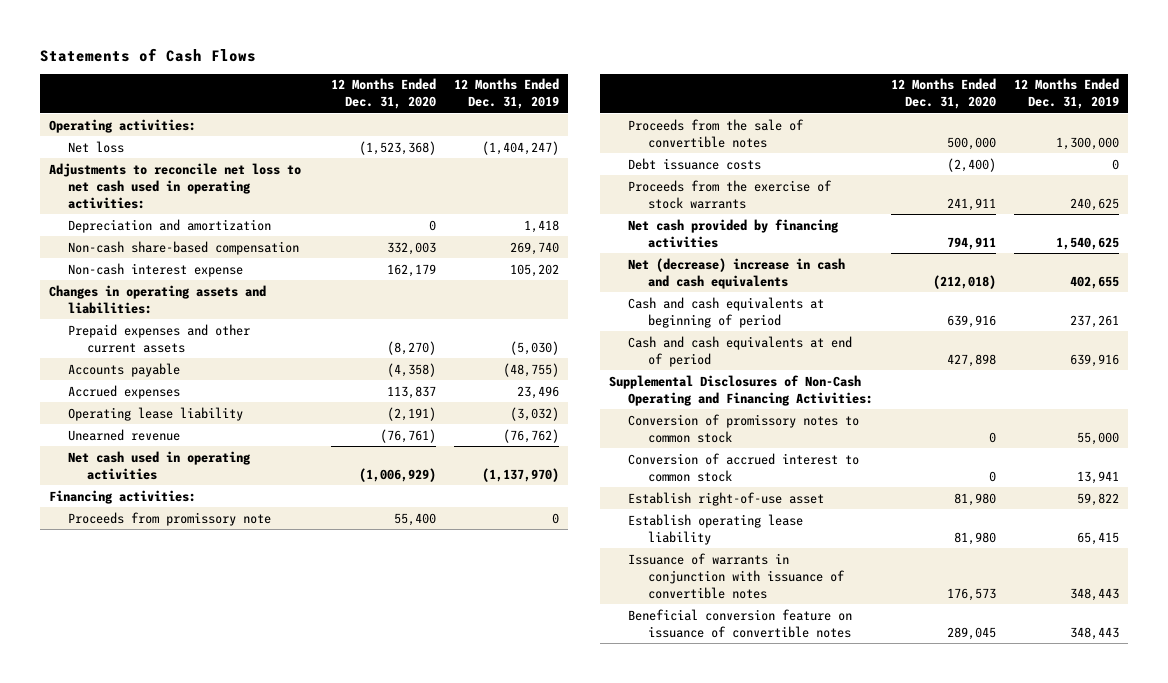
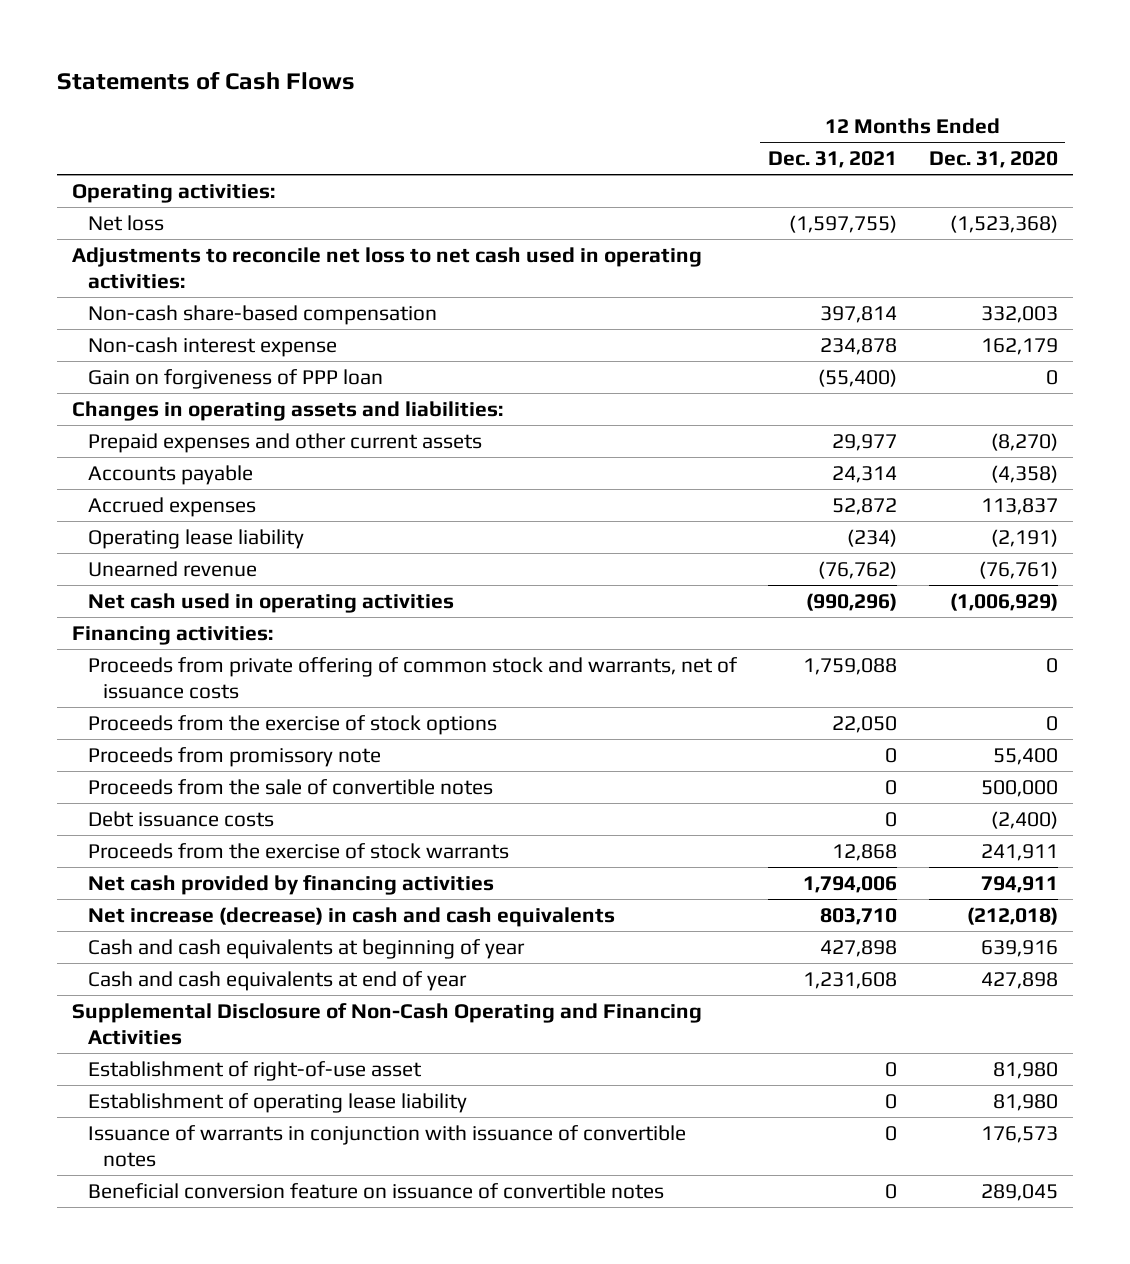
- | 12 Months Ended Dec. 31, 2020 | 12 Months Ended Dec. 31, 2019
+ | 12 Months Ended Dec. 31, 2021 | 12 Months Ended Dec. 31, 2020
- Depreciation and amortization | 0 | 1,418
+ Gain on forgiveness of PPP loan | (55,400) | 0
+ Proceeds from private offering of common stock and warrants, net of issuance costs | 1,759,088 | 0
+ Proceeds from the exercise of stock options | 22,050 | 0
- Net (decrease) increase in cash and cash equivalents | (212,018) | 402,655
- Cash and cash equivalents at beginning of period | 639,916 | 237,261
- Cash and cash equivalents at end of period | 427,898 | 639,916
- Supplemental Disclosures of Non-Cash Operating and Financing Activities:
- Conversion of promissory notes to common stock | 0 | 55,000
- Conversion of accrued interest to common stock | 0 | 13,941
- Establish right-of-use asset | 81,980 | 59,822
- Establish operating lease liability | 81,980 | 65,415
+ Net increase (decrease) in cash and cash equivalents | 803,710 | (212,018)
+ Cash and cash equivalents at beginning of year | 427,898 | 639,916
+ Cash and cash equivalents at end of year | 1,231,608 | 427,898
+ Supplemental Disclosure of Non-Cash Operating and Financing Activities
+ Establishment of right-of-use asset | 0 | 81,980
+ Establishment of operating lease liability | 0 | 81,980

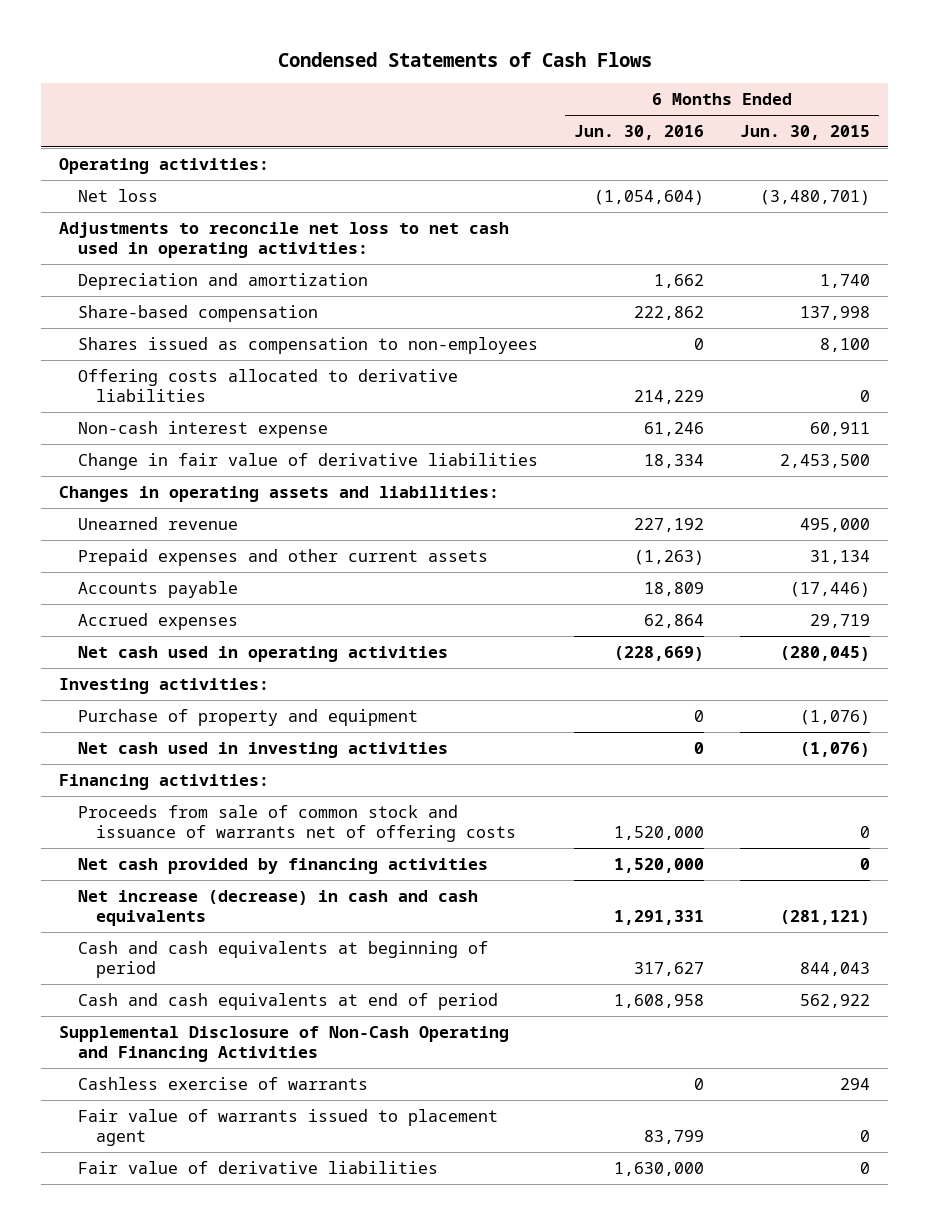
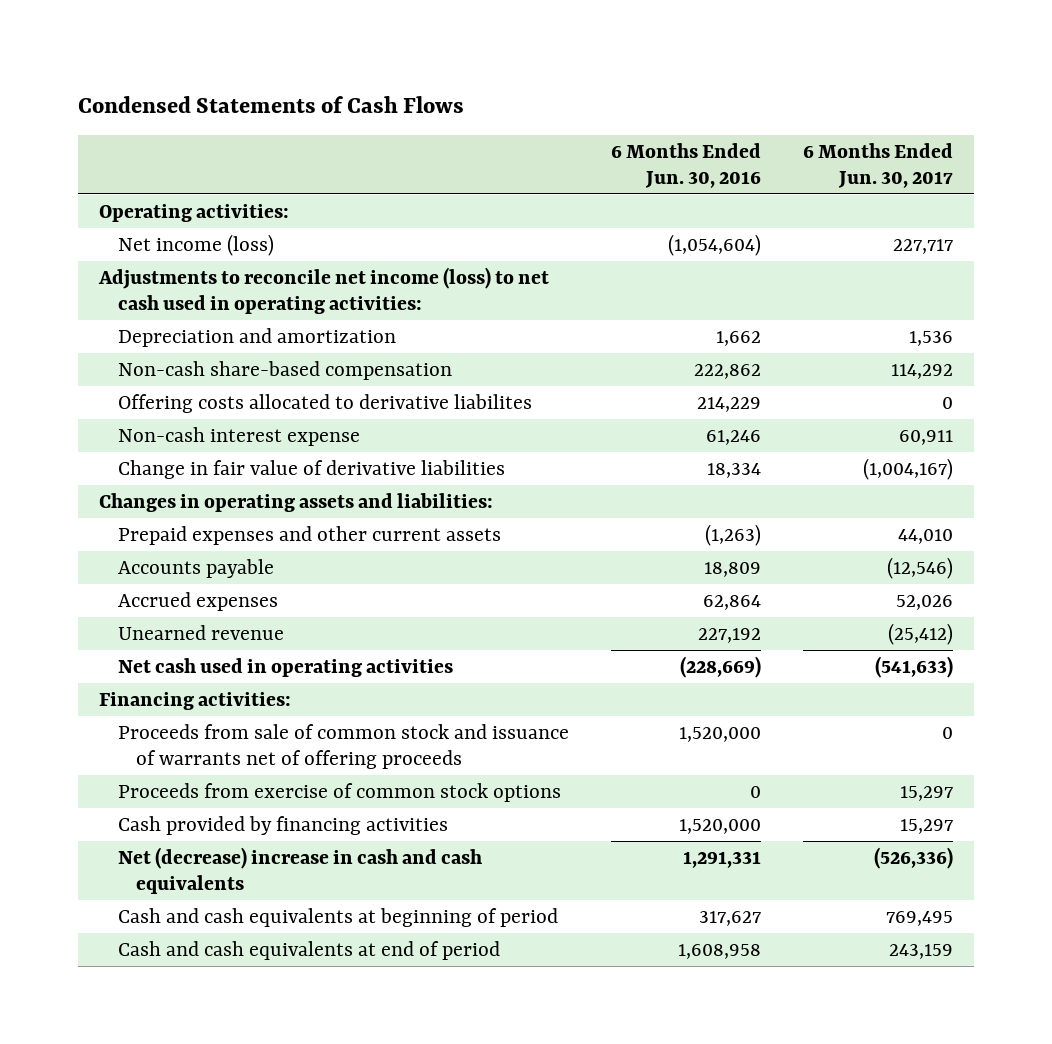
- | 6 Months Ended Jun. 30, 2016 | 6 Months Ended Jun. 30, 2015
+ | 6 Months Ended Jun. 30, 2016 | 6 Months Ended Jun. 30, 2017
- Net loss | (1,054,604) | (3,480,701)
- Adjustments to reconcile net loss to net cash used in operating activities:
+ Net income (loss) | (1,054,604) | 227,717
+ Adjustments to reconcile net income (loss) to net cash used in operating activities:
- Share-based compensation | 222,862 | 137,998
- Shares issued as compensation to non-employees | 0 | 8,100
- Offering costs allocated to derivative liabilities | 214,229 | 0
+ Non-cash share-based compensation | 222,862 | 114,292
+ Offering costs allocated to derivative liabilites | 214,229 | 0
moved down: Unearned revenue | 227,192 | (25,412)
- Investing activities:
- Purchase of property and equipment | 0 | (1,076)
- Net cash used in investing activities | 0 | (1,076)
- Proceeds from sale of common stock and issuance of warrants net of offering costs | 1,520,000 | 0
- Net cash provided by financing activities | 1,520,000 | 0
- Net increase (decrease) in cash and cash equivalents | 1,291,331 | (281,121)
+ Proceeds from sale of common stock and issuance of warrants net of offering proceeds | 1,520,000 | 0
+ Proceeds from exercise of common stock options | 0 | 15,297
+ Cash provided by financing activities | 1,520,000 | 15,297
+ Net (decrease) increase in cash and cash equivalents | 1,291,331 | (526,336)
- Supplemental Disclosure of Non-Cash Operating and Financing Activities
- Cashless exercise of warrants | 0 | 294
- Fair value of warrants issued to placement agent | 83,799 | 0
- Fair value of derivative liabilities | 1,630,000 | 0

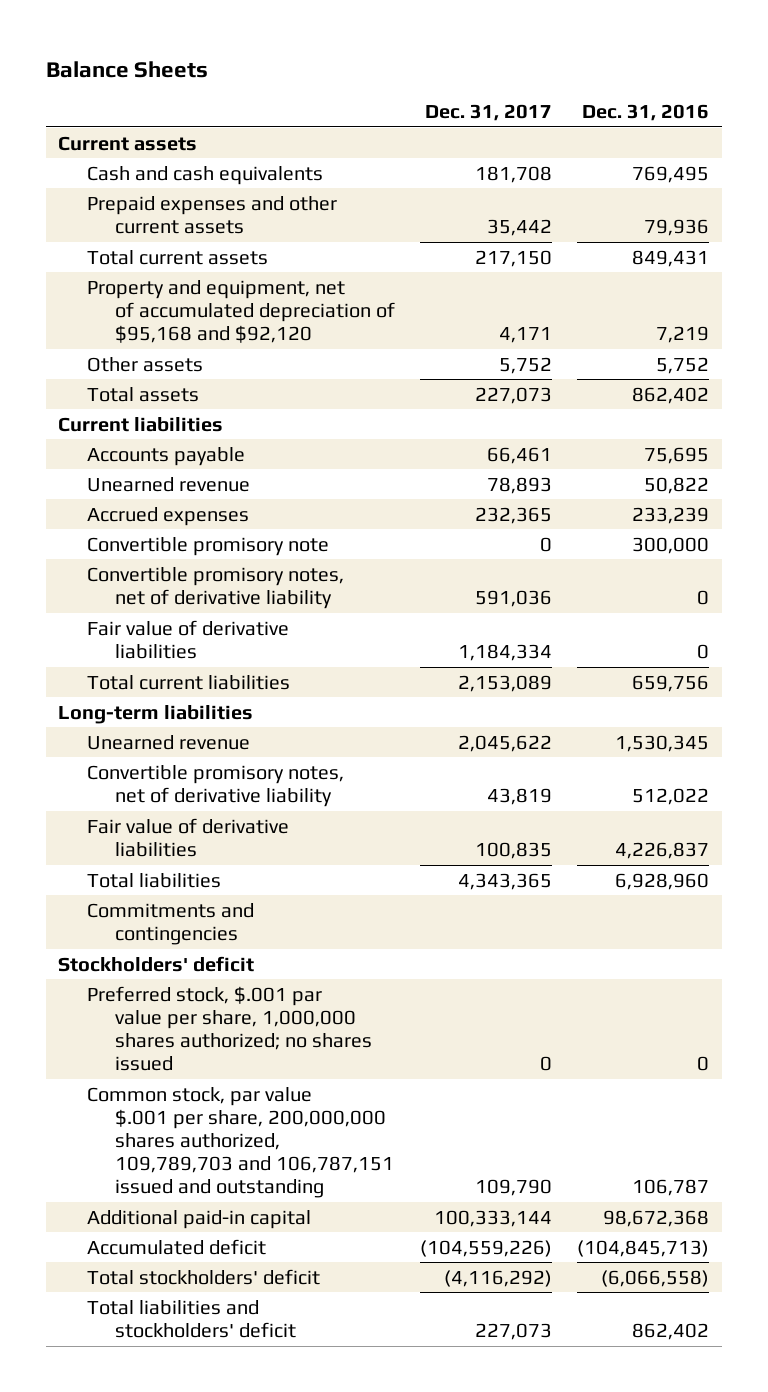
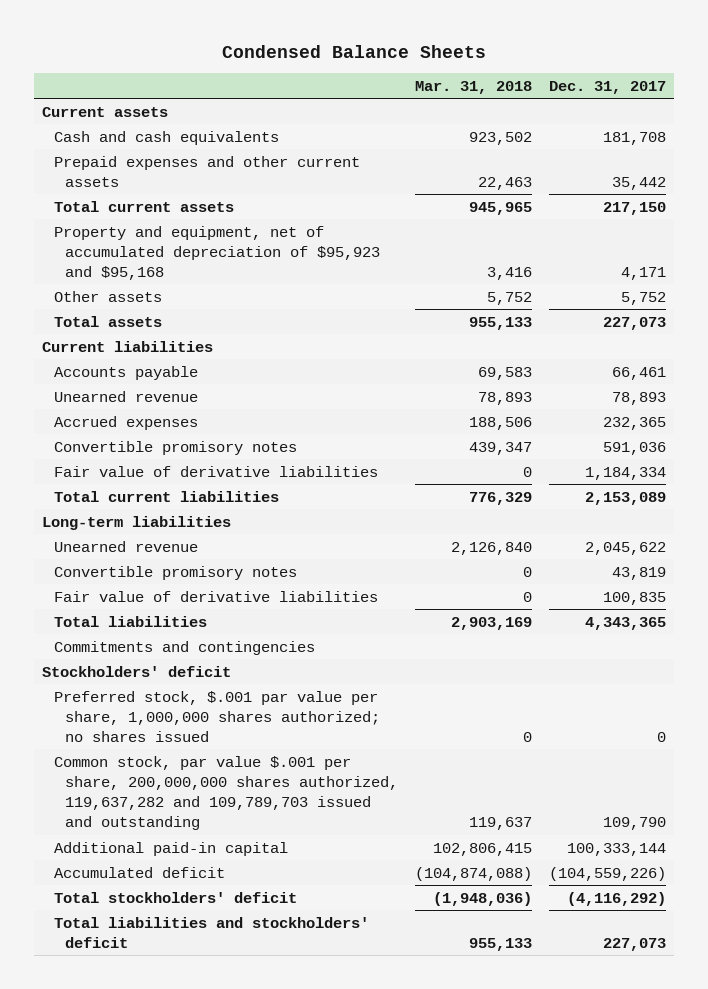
- Balance Sheets
+ Condensed Balance Sheets
- | Dec. 31, 2017 | Dec. 31, 2016
+ | Mar. 31, 2018 | Dec. 31, 2017
- Property and equipment, net of accumulated depreciation of $95,168 and $92,120 | 4,171 | 7,219
+ Property and equipment, net of accumulated depreciation of $95,923 and $95,168 | 3,416 | 4,171
- Convertible promisory note | 0 | 300,000
- Convertible promisory notes, net of derivative liability | 591,036 | 0
+ Convertible promisory notes | 439,347 | 591,036
- Convertible promisory notes, net of derivative liability | 43,819 | 512,022
+ Convertible promisory notes | 0 | 43,819
- Common stock, par value $.001 per share, 200,000,000 shares authorized, 109,789,703 and 106,787,151 issued and outstanding | 109,790 | 106,787
+ Common stock, par value $.001 per share, 200,000,000 shares authorized, 119,637,282 and 109,789,703 issued and outstanding | 119,637 | 109,790

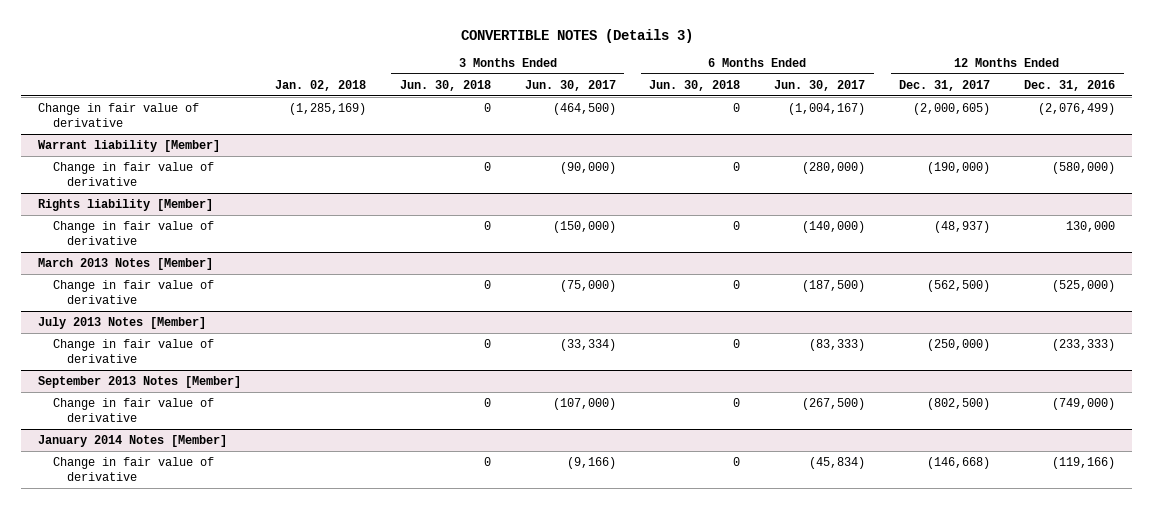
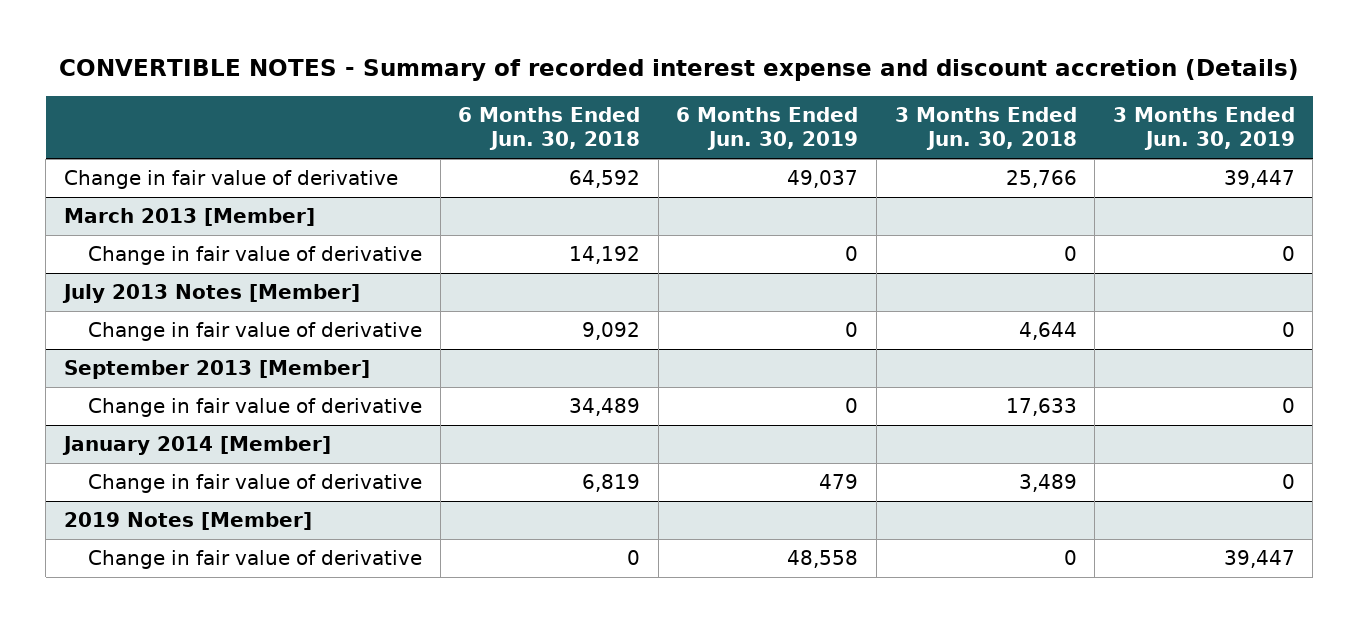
- CONVERTIBLE NOTES (Details 3)
+ CONVERTIBLE NOTES - Summary of recorded interest expense and discount accretion (Details)
- | Jan. 02, 2018 | 3 Months Ended Jun. 30, 2018 | 3 Months Ended Jun. 30, 2017 | 6 Months Ended Jun. 30, 2018 | 6 Months Ended Jun. 30, 2017 | 12 Months Ended Dec. 31, 2017 | 12 Months Ended Dec. 31, 2016
+ | 6 Months Ended Jun. 30, 2018 | 6 Months Ended Jun. 30, 2019 | 3 Months Ended Jun. 30, 2018 | 3 Months Ended Jun. 30, 2019
- Change in fair value of derivative | (1,285,169) | 0 | (464,500) | 0 | (1,004,167) | (2,000,605) | (2,076,499)
- Warrant liability [Member]
- Change in fair value of derivative | | 0 | (90,000) | 0 | (280,000) | (190,000) | (580,000)
- Rights liability [Member]
- Change in fair value of derivative | | 0 | (150,000) | 0 | (140,000) | (48,937) | 130,000
- March 2013 Notes [Member]
- Change in fair value of derivative | | 0 | (75,000) | 0 | (187,500) | (562,500) | (525,000)
+ Change in fair value of derivative | 64,592 | 49,037 | 25,766 | 39,447
+ March 2013 [Member]
+ Change in fair value of derivative | 14,192 | 0 | 0 | 0
@ July 2013 Notes [Member]
- Change in fair value of derivative | | 0 | (33,334) | 0 | (83,333) | (250,000) | (233,333)
- September 2013 Notes [Member]
- Change in fair value of derivative | | 0 | (107,000) | 0 | (267,500) | (802,500) | (749,000)
- January 2014 Notes [Member]
@ July 2013 Notes [Member]
+ Change in fair value of derivative | 9,092 | 0 | 4,644 | 0
+ September 2013 [Member]
+ Change in fair value of derivative | 34,489 | 0 | 17,633 | 0
+ January 2014 [Member]
+ Change in fair value of derivative | 6,819 | 479 | 3,489 | 0
+ 2019 Notes [Member]

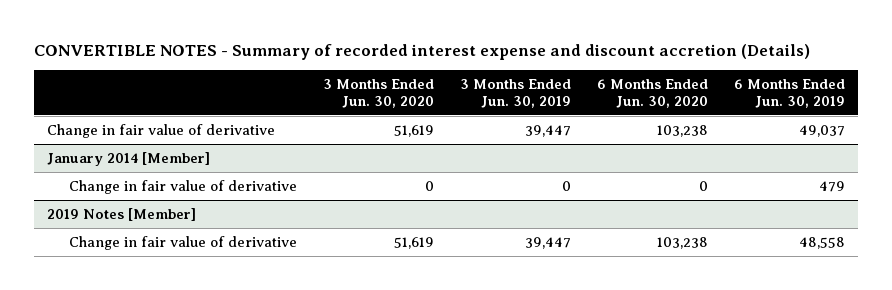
- | 6 Months Ended Jun. 30, 2018 | 6 Months Ended Jun. 30, 2019 | 3 Months Ended Jun. 30, 2018 | 3 Months Ended Jun. 30, 2019
+ | 3 Months Ended Jun. 30, 2020 | 3 Months Ended Jun. 30, 2019 | 6 Months Ended Jun. 30, 2020 | 6 Months Ended Jun. 30, 2019
- March 2013 [Member]
- Change in fair value of derivative | 14,192 | 0 | 0 | 0
- July 2013 Notes [Member]
- Change in fair value of derivative | 9,092 | 0 | 4,644 | 0
- September 2013 [Member]
- Change in fair value of derivative | 34,489 | 0 | 17,633 | 0

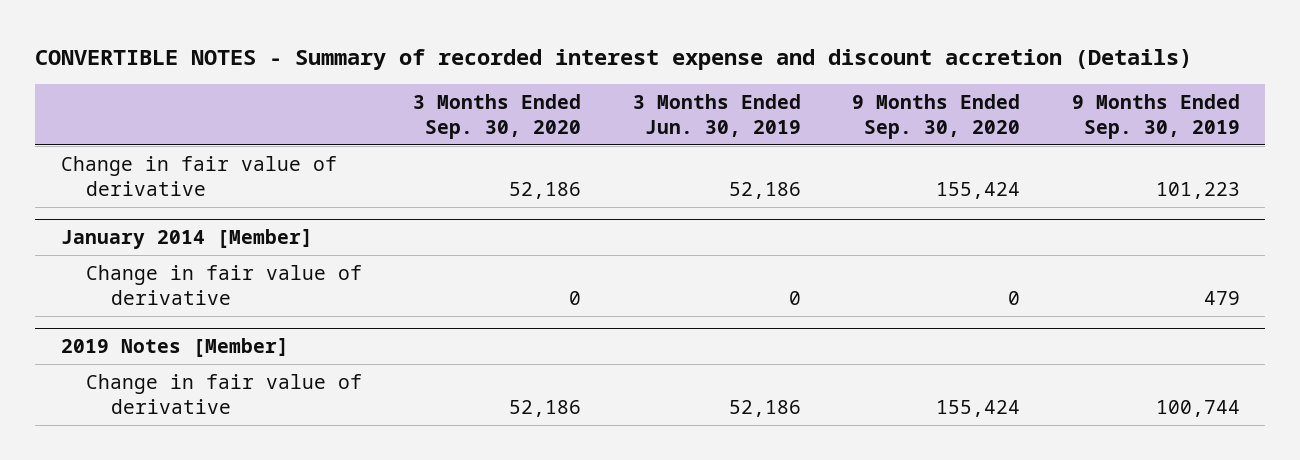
- | 3 Months Ended Jun. 30, 2020 | 3 Months Ended Jun. 30, 2019 | 6 Months Ended Jun. 30, 2020 | 6 Months Ended Jun. 30, 2019
+ | 3 Months Ended Sep. 30, 2020 | 3 Months Ended Jun. 30, 2019 | 9 Months Ended Sep. 30, 2020 | 9 Months Ended Sep. 30, 2019
- Change in fair value of derivative | 51,619 | 39,447 | 103,238 | 49,037
+ Change in fair value of derivative | 52,186 | 52,186 | 155,424 | 101,223
@ 2019 Notes [Member]
- Change in fair value of derivative | 51,619 | 39,447 | 103,238 | 48,558
+ Change in fair value of derivative | 52,186 | 52,186 | 155,424 | 100,744

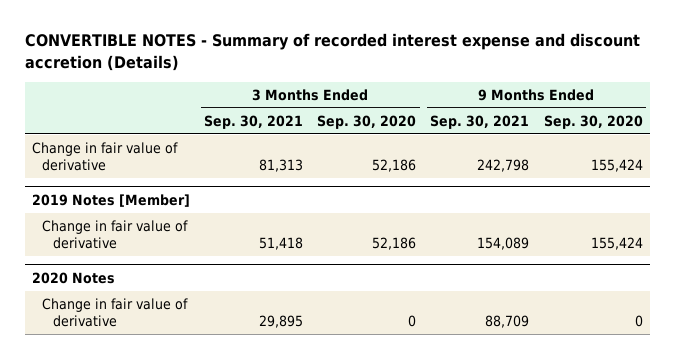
- | 3 Months Ended Sep. 30, 2020 | 3 Months Ended Jun. 30, 2019 | 9 Months Ended Sep. 30, 2020 | 9 Months Ended Sep. 30, 2019
+ | 3 Months Ended Sep. 30, 2021 | 3 Months Ended Sep. 30, 2020 | 9 Months Ended Sep. 30, 2021 | 9 Months Ended Sep. 30, 2020
- January 2014 [Member]
- Change in fair value of derivative | 0 | 0 | 0 | 479
+ 2020 Notes
+ Change in fair value of derivative | 29,895 | 0 | 88,709 | 0

